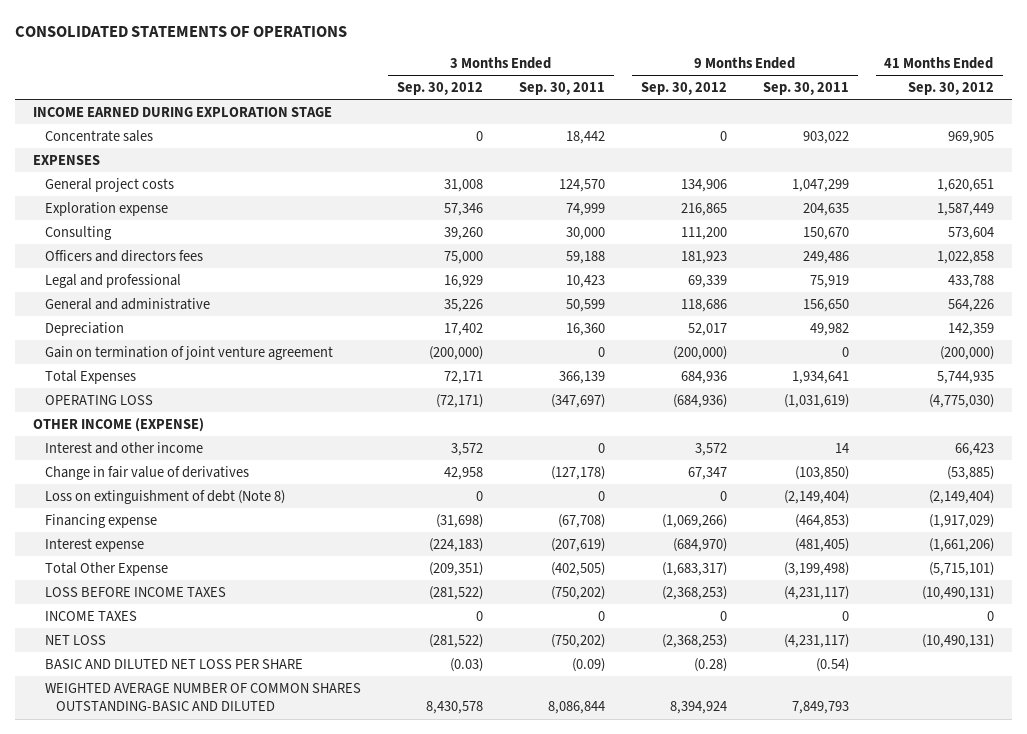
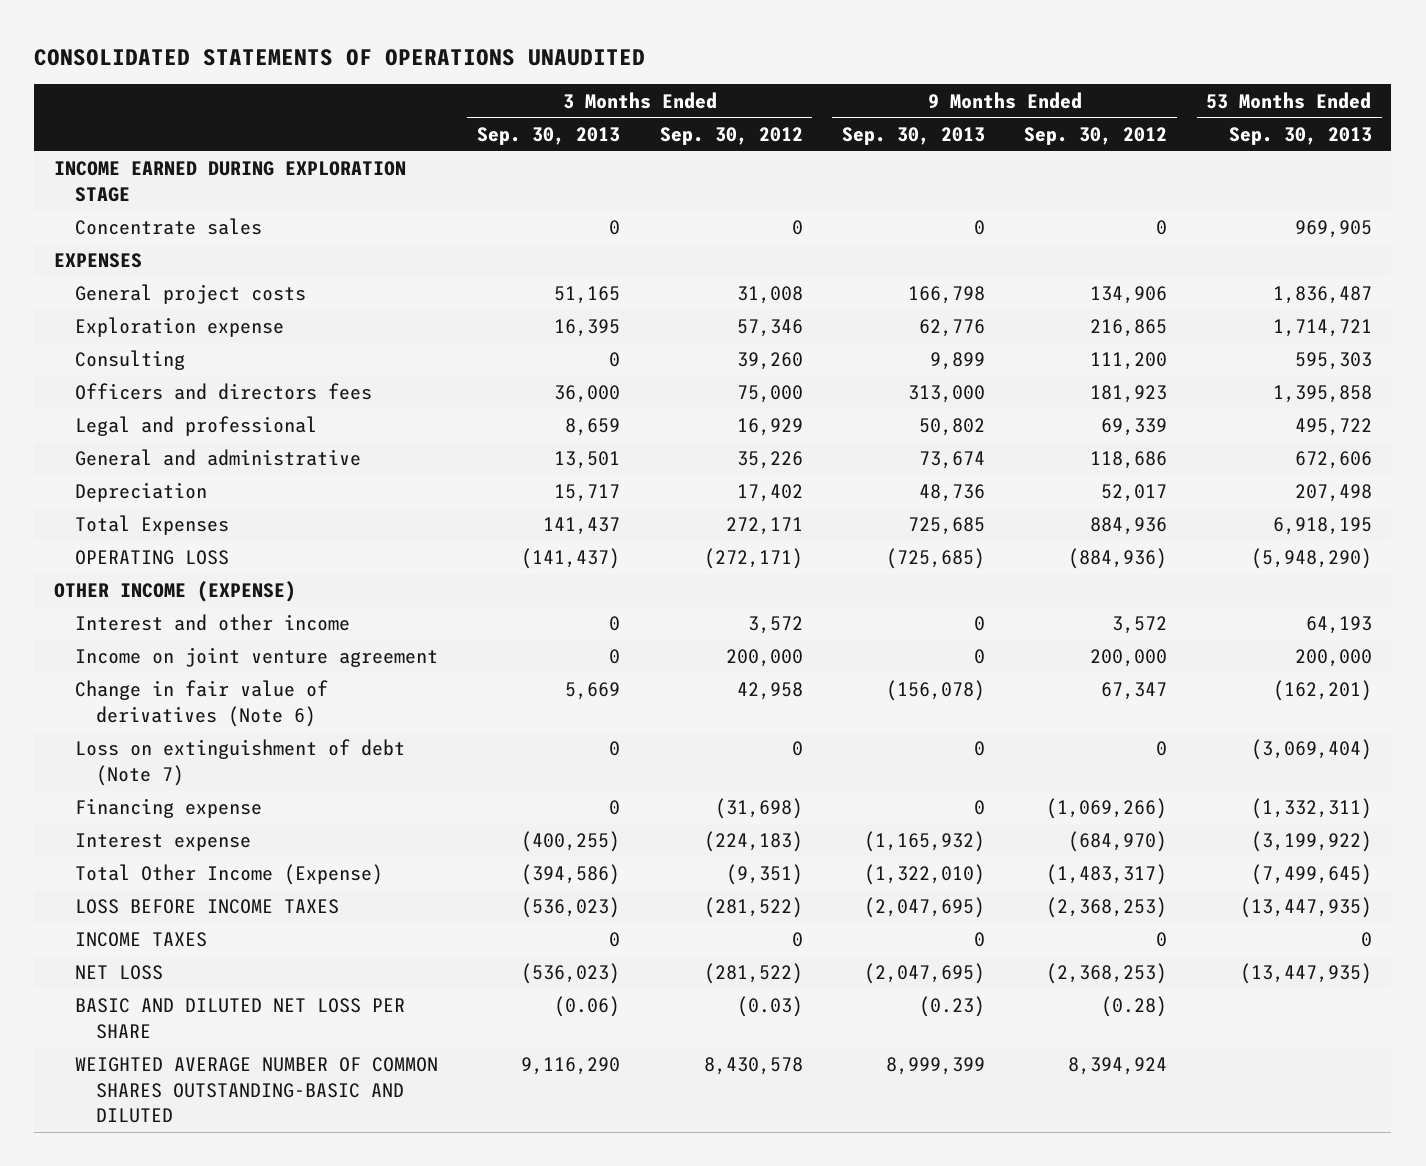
- CONSOLIDATED STATEMENTS OF OPERATIONS
+ CONSOLIDATED STATEMENTS OF OPERATIONS UNAUDITED
- | 3 Months Ended Sep. 30, 2012 | 3 Months Ended Sep. 30, 2011 | 9 Months Ended Sep. 30, 2012 | 9 Months Ended Sep. 30, 2011 | 41 Months Ended Sep. 30, 2012
+ | 3 Months Ended Sep. 30, 2013 | 3 Months Ended Sep. 30, 2012 | 9 Months Ended Sep. 30, 2013 | 9 Months Ended Sep. 30, 2012 | 53 Months Ended Sep. 30, 2013
- Gain on termination of joint venture agreement | (200,000) | 0 | (200,000) | 0 | (200,000)
- Total Expenses | 72,171 | 366,139 | 684,936 | 1,934,641 | 5,744,935
- OPERATING LOSS | (72,171) | (347,697) | (684,936) | (1,031,619) | (4,775,030)
+ Total Expenses | 141,437 | 272,171 | 725,685 | 884,936 | 6,918,195
+ OPERATING LOSS | (141,437) | (272,171) | (725,685) | (884,936) | (5,948,290)
- Change in fair value of derivatives | 42,958 | (127,178) | 67,347 | (103,850) | (53,885)
- Loss on extinguishment of debt (Note 8) | 0 | 0 | 0 | (2,149,404) | (2,149,404)
+ Income on joint venture agreement | 0 | 200,000 | 0 | 200,000 | 200,000
+ Change in fair value of derivatives (Note 6) | 5,669 | 42,958 | (156,078) | 67,347 | (162,201)
+ Loss on extinguishment of debt (Note 7) | 0 | 0 | 0 | 0 | (3,069,404)
- Total Other Expense | (209,351) | (402,505) | (1,683,317) | (3,199,498) | (5,715,101)
+ Total Other Income (Expense) | (394,586) | (9,351) | (1,322,010) | (1,483,317) | (7,499,645)

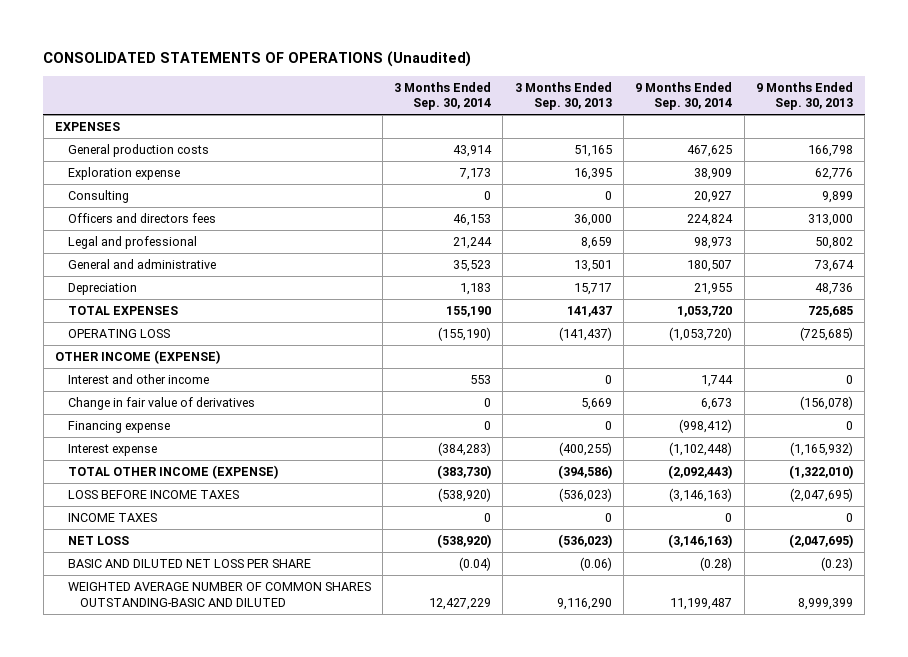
- CONSOLIDATED STATEMENTS OF OPERATIONS UNAUDITED
+ CONSOLIDATED STATEMENTS OF OPERATIONS (Unaudited)
- | 3 Months Ended Sep. 30, 2013 | 3 Months Ended Sep. 30, 2012 | 9 Months Ended Sep. 30, 2013 | 9 Months Ended Sep. 30, 2012 | 53 Months Ended Sep. 30, 2013
+ | 3 Months Ended Sep. 30, 2014 | 3 Months Ended Sep. 30, 2013 | 9 Months Ended Sep. 30, 2014 | 9 Months Ended Sep. 30, 2013
- INCOME EARNED DURING EXPLORATION STAGE
- Concentrate sales | 0 | 0 | 0 | 0 | 969,905
- General project costs | 51,165 | 31,008 | 166,798 | 134,906 | 1,836,487
+ General production costs | 43,914 | 51,165 | 467,625 | 166,798
- Total Expenses | 141,437 | 272,171 | 725,685 | 884,936 | 6,918,195
+ TOTAL EXPENSES | 155,190 | 141,437 | 1,053,720 | 725,685
- Income on joint venture agreement | 0 | 200,000 | 0 | 200,000 | 200,000
- Change in fair value of derivatives (Note 6) | 5,669 | 42,958 | (156,078) | 67,347 | (162,201)
- Loss on extinguishment of debt (Note 7) | 0 | 0 | 0 | 0 | (3,069,404)
+ Change in fair value of derivatives | 0 | 5,669 | 6,673 | (156,078)
- Total Other Income (Expense) | (394,586) | (9,351) | (1,322,010) | (1,483,317) | (7,499,645)
+ TOTAL OTHER INCOME (EXPENSE) | (383,730) | (394,586) | (2,092,443) | (1,322,010)

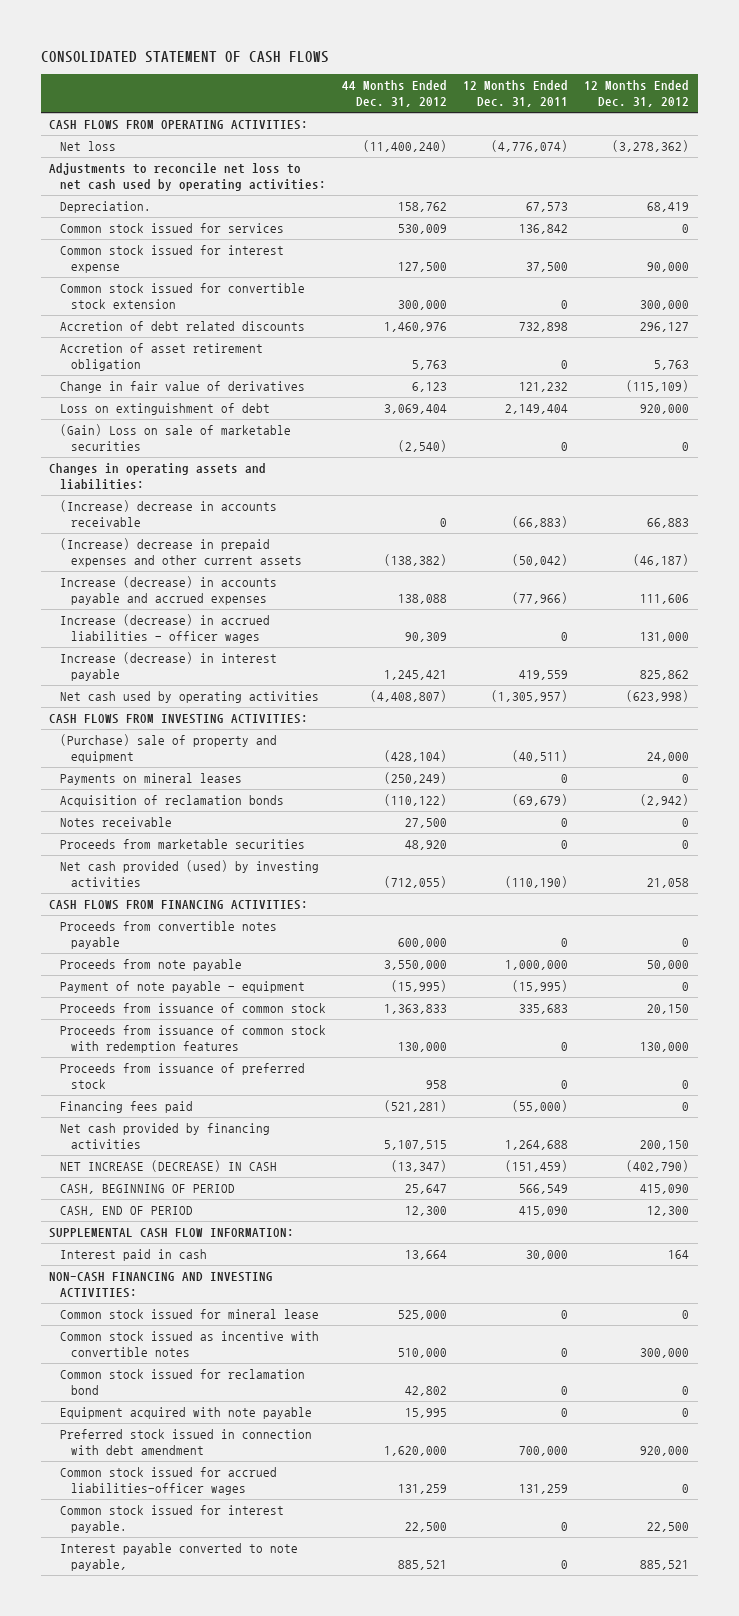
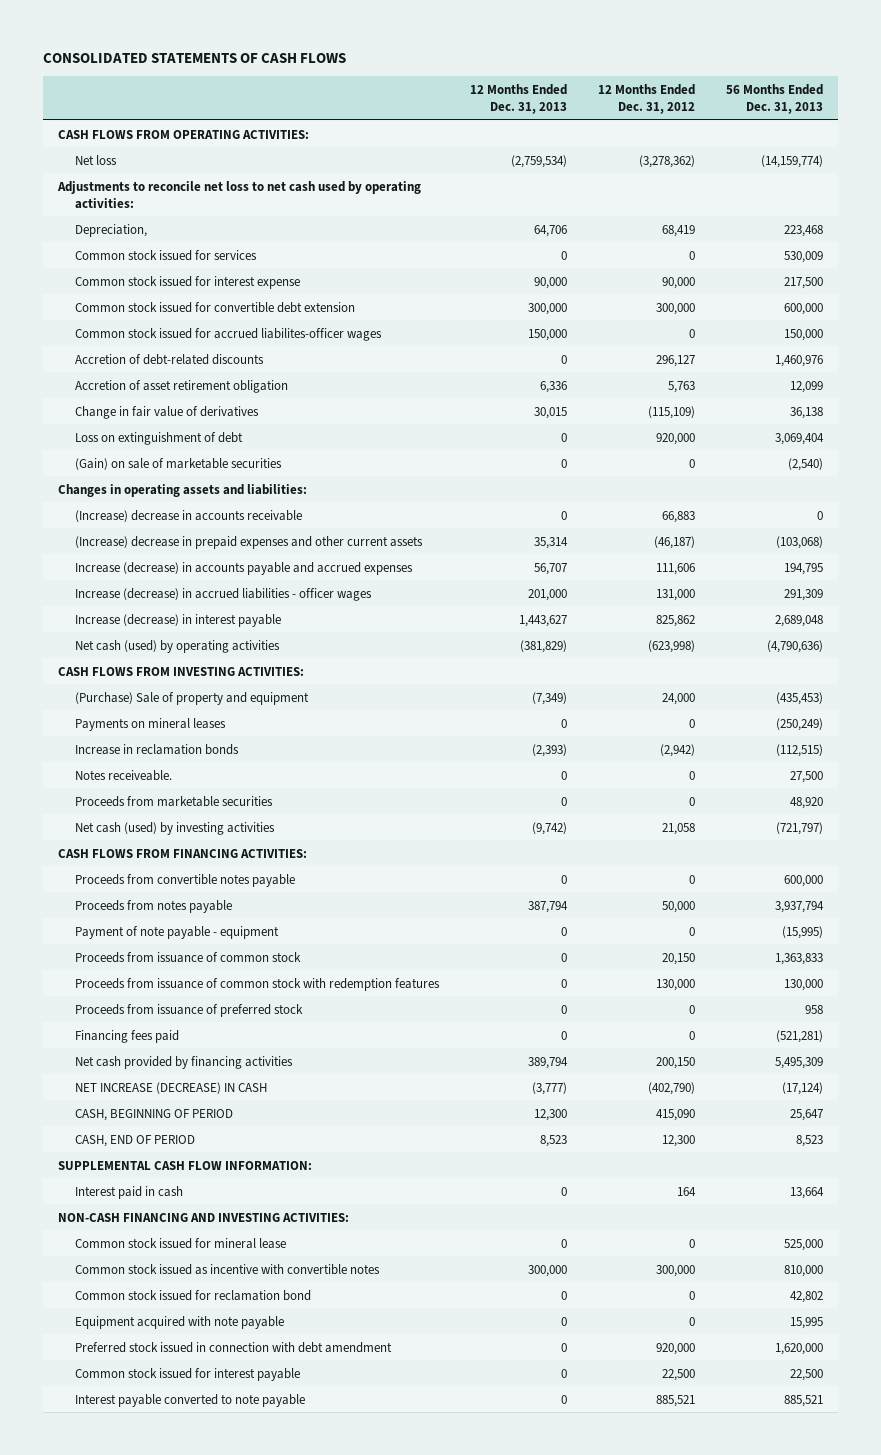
- CONSOLIDATED STATEMENT OF CASH FLOWS
+ CONSOLIDATED STATEMENTS OF CASH FLOWS
- | 44 Months Ended Dec. 31, 2012 | 12 Months Ended Dec. 31, 2011 | 12 Months Ended Dec. 31, 2012
+ | 12 Months Ended Dec. 31, 2013 | 12 Months Ended Dec. 31, 2012 | 56 Months Ended Dec. 31, 2013
- Depreciation. | 158,762 | 67,573 | 68,419
+ Depreciation, | 64,706 | 68,419 | 223,468
- Common stock issued for convertible stock extension | 300,000 | 0 | 300,000
- Accretion of debt related discounts | 1,460,976 | 732,898 | 296,127
+ Common stock issued for convertible debt extension | 300,000 | 300,000 | 600,000
+ Common stock issued for accrued liabilites-officer wages | 150,000 | 0 | 150,000
+ Accretion of debt-related discounts | 0 | 296,127 | 1,460,976
- (Gain) Loss on sale of marketable securities | (2,540) | 0 | 0
+ (Gain) on sale of marketable securities | 0 | 0 | (2,540)
- Net cash used by operating activities | (4,408,807) | (1,305,957) | (623,998)
+ Net cash (used) by operating activities | (381,829) | (623,998) | (4,790,636)
- (Purchase) sale of property and equipment | (428,104) | (40,511) | 24,000
+ (Purchase) Sale of property and equipment | (7,349) | 24,000 | (435,453)
- Acquisition of reclamation bonds | (110,122) | (69,679) | (2,942)
- Notes receivable | 27,500 | 0 | 0
+ Increase in reclamation bonds | (2,393) | (2,942) | (112,515)
+ Notes receiveable. | 0 | 0 | 27,500
- Net cash provided (used) by investing activities | (712,055) | (110,190) | 21,058
+ Net cash (used) by investing activities | (9,742) | 21,058 | (721,797)
- Proceeds from note payable | 3,550,000 | 1,000,000 | 50,000
+ Proceeds from notes payable | 387,794 | 50,000 | 3,937,794
- Common stock issued for accrued liabilities-officer wages | 131,259 | 131,259 | 0
- Common stock issued for interest payable. | 22,500 | 0 | 22,500
- Interest payable converted to note payable, | 885,521 | 0 | 885,521
+ Common stock issued for interest payable | 0 | 22,500 | 22,500
+ Interest payable converted to note payable | 0 | 885,521 | 885,521

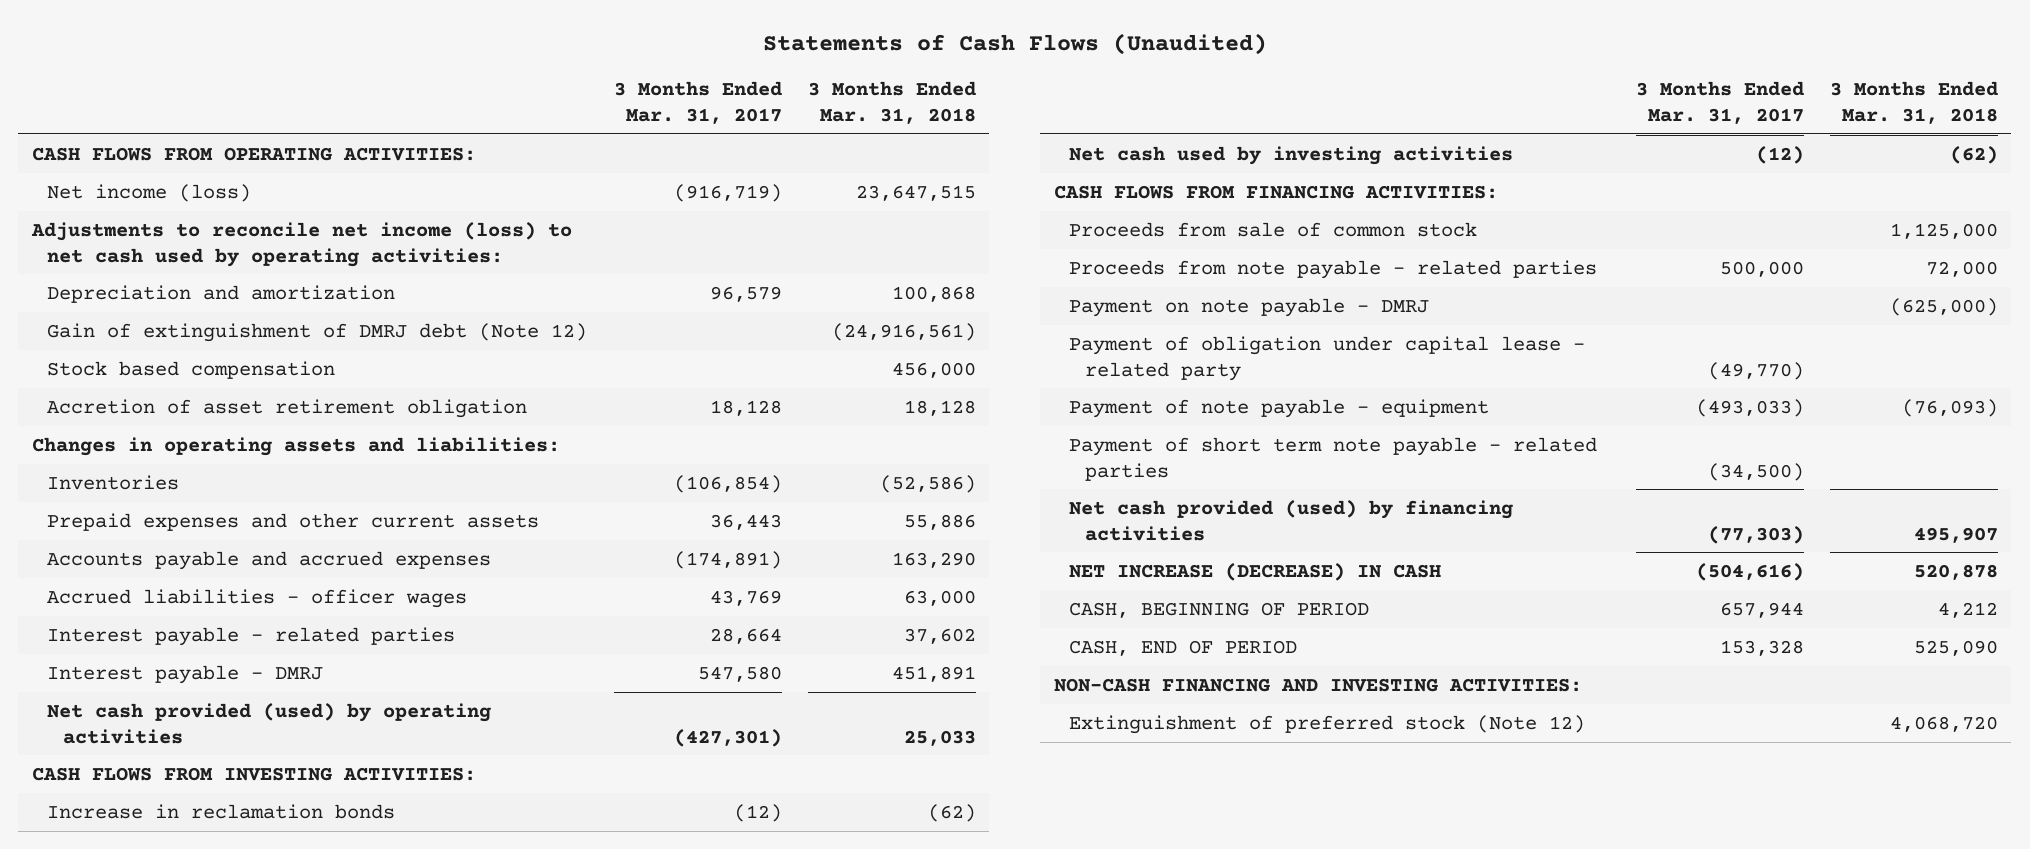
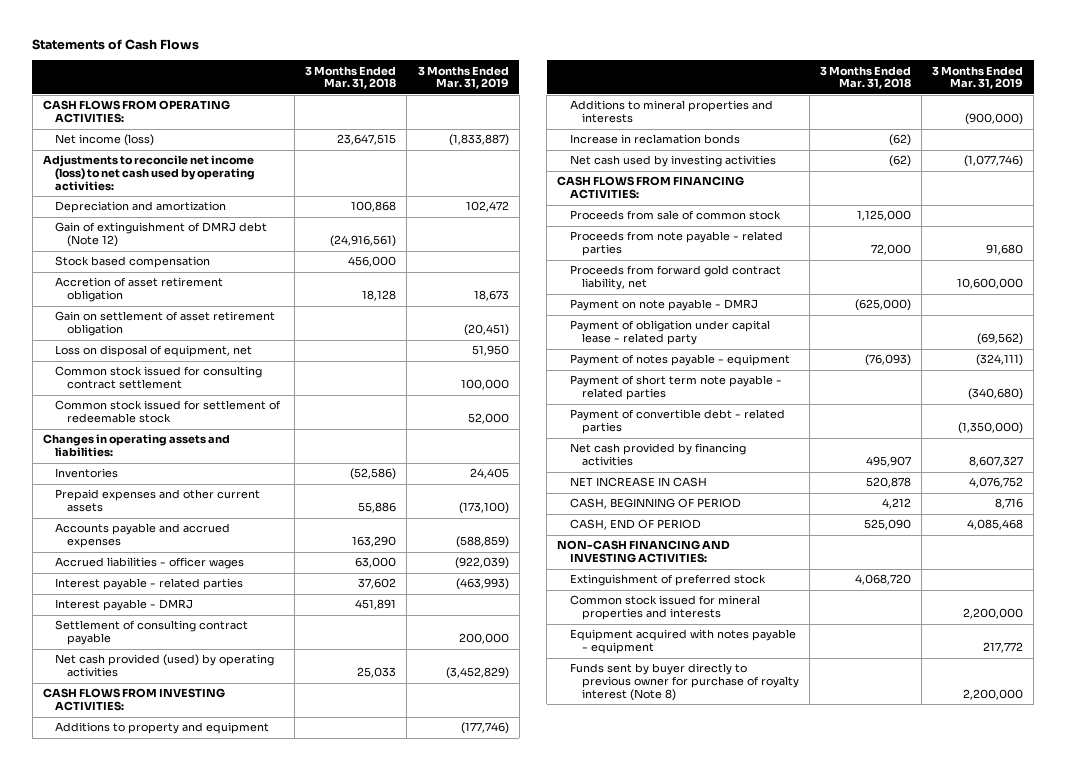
- Statements of Cash Flows (Unaudited)
+ Statements of Cash Flows
- | 3 Months Ended Mar. 31, 2017 | 3 Months Ended Mar. 31, 2018
+ | 3 Months Ended Mar. 31, 2018 | 3 Months Ended Mar. 31, 2019
+ Gain on settlement of asset retirement obligation | | (20,451)
+ Loss on disposal of equipment, net | | 51,950
+ Common stock issued for consulting contract settlement | | 100,000
+ Common stock issued for settlement of redeemable stock | | 52,000
+ Settlement of consulting contract payable | | 200,000
+ Additions to property and equipment | | (177,746)
+ Additions to mineral properties and interests | | (900,000)
+ Proceeds from forward gold contract liability, net | | 10,600,000
- Payment of note payable - equipment | (493,033) | (76,093)
+ Payment of notes payable - equipment | (76,093) | (324,111)
- Net cash provided (used) by financing activities | (77,303) | 495,907
- NET INCREASE (DECREASE) IN CASH | (504,616) | 520,878
+ Payment of convertible debt - related parties | | (1,350,000)
+ Net cash provided by financing activities | 495,907 | 8,607,327
+ NET INCREASE IN CASH | 520,878 | 4,076,752
- Extinguishment of preferred stock (Note 12) | | 4,068,720
+ Extinguishment of preferred stock | 4,068,720 |
+ Common stock issued for mineral properties and interests | | 2,200,000
+ Equipment acquired with notes payable - equipment | | 217,772
+ Funds sent by buyer directly to previous owner for purchase of royalty interest (Note 8) | | 2,200,000

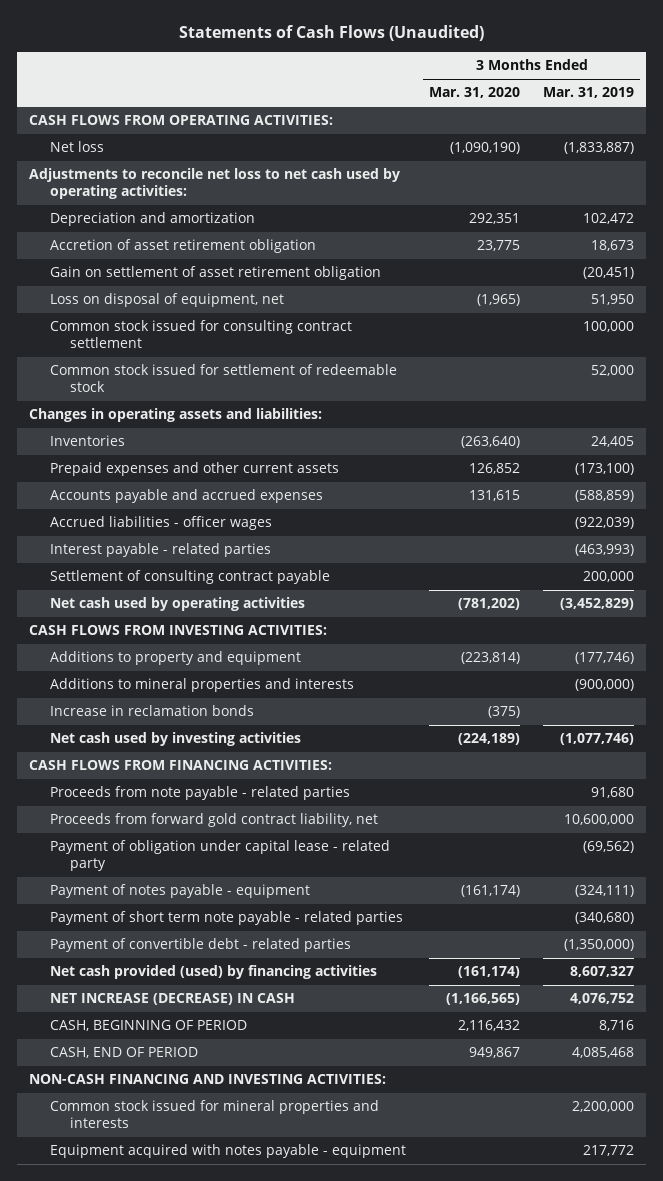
- Statements of Cash Flows
+ Statements of Cash Flows (Unaudited)
- | 3 Months Ended Mar. 31, 2018 | 3 Months Ended Mar. 31, 2019
+ | 3 Months Ended Mar. 31, 2020 | 3 Months Ended Mar. 31, 2019
- Net income (loss) | 23,647,515 | (1,833,887)
- Adjustments to reconcile net income (loss) to net cash used by operating activities:
+ Net loss | (1,090,190) | (1,833,887)
+ Adjustments to reconcile net loss to net cash used by operating activities:
- Gain of extinguishment of DMRJ debt (Note 12) | (24,916,561) |
- Stock based compensation | 456,000 |
- Interest payable - DMRJ | 451,891 |
- Net cash provided (used) by operating activities | 25,033 | (3,452,829)
+ Net cash used by operating activities | (781,202) | (3,452,829)
- Proceeds from sale of common stock | 1,125,000 |
- Payment on note payable - DMRJ | (625,000) |
- Net cash provided by financing activities | 495,907 | 8,607,327
- NET INCREASE IN CASH | 520,878 | 4,076,752
+ Net cash provided (used) by financing activities | (161,174) | 8,607,327
+ NET INCREASE (DECREASE) IN CASH | (1,166,565) | 4,076,752
- Extinguishment of preferred stock | 4,068,720 |
- Funds sent by buyer directly to previous owner for purchase of royalty interest (Note 8) | | 2,200,000

